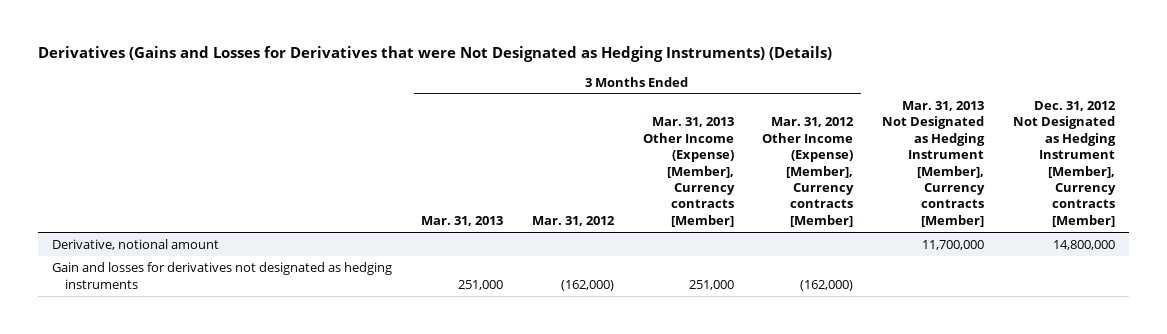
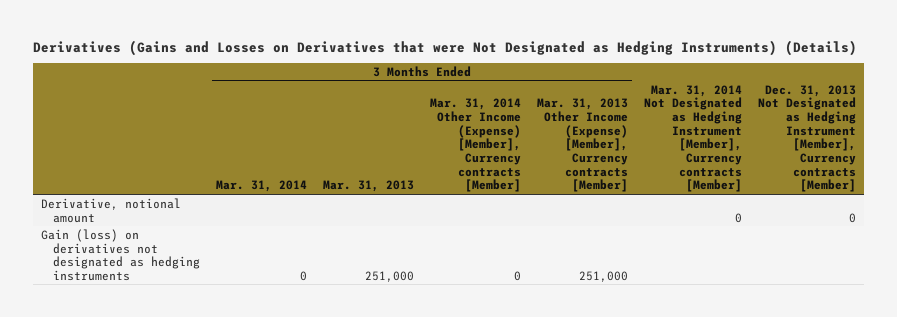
- Derivatives (Gains and Losses for Derivatives that were Not Designated as Hedging Instruments) (Details)
+ Derivatives (Gains and Losses on Derivatives that were Not Designated as Hedging Instruments) (Details)
- | 3 Months Ended Mar. 31, 2013 | 3 Months Ended Mar. 31, 2012 | 3 Months Ended Mar. 31, 2013 Other Income (Expense) [Member], Currency contracts [Member] | 3 Months Ended Mar. 31, 2012 Other Income (Expense) [Member], Currency contracts [Member] | Mar. 31, 2013 Not Designated as Hedging Instrument [Member], Currency contracts [Member] | Dec. 31, 2012 Not Designated as Hedging Instrument [Member], Currency contracts [Member]
+ | 3 Months Ended Mar. 31, 2014 | 3 Months Ended Mar. 31, 2013 | 3 Months Ended Mar. 31, 2014 Other Income (Expense) [Member], Currency contracts [Member] | 3 Months Ended Mar. 31, 2013 Other Income (Expense) [Member], Currency contracts [Member] | Mar. 31, 2014 Not Designated as Hedging Instrument [Member], Currency contracts [Member] | Dec. 31, 2013 Not Designated as Hedging Instrument [Member], Currency contracts [Member]
- Gain and losses for derivatives not designated as hedging instruments | 251,000 | (162,000) | 251,000 | (162,000) | |
+ Gain (loss) on derivatives not designated as hedging instruments | 0 | 251,000 | 0 | 251,000 | |

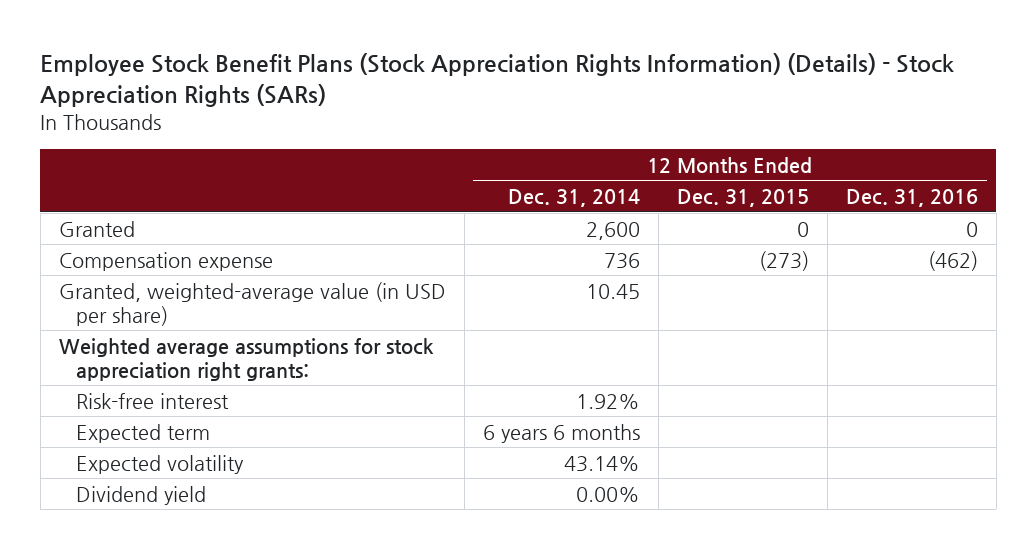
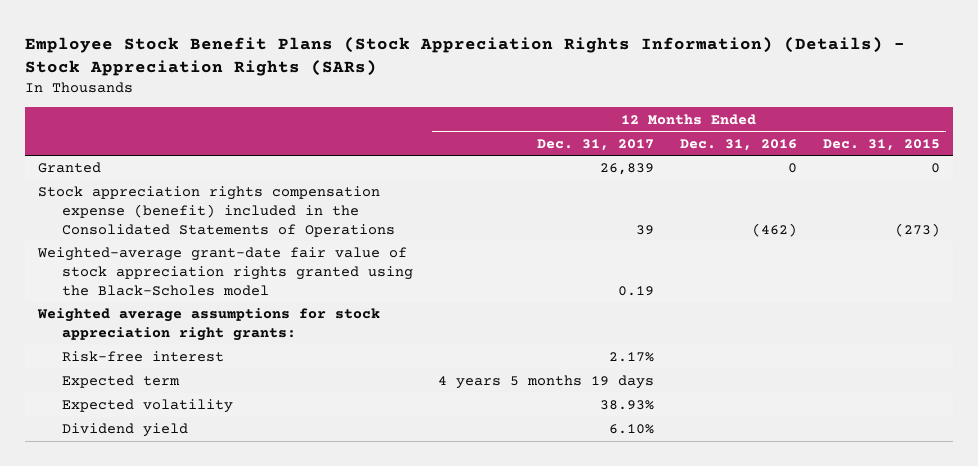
- | 12 Months Ended Dec. 31, 2014 | 12 Months Ended Dec. 31, 2015 | 12 Months Ended Dec. 31, 2016
+ | 12 Months Ended Dec. 31, 2017 | 12 Months Ended Dec. 31, 2016 | 12 Months Ended Dec. 31, 2015
- Compensation expense | 736 | (273) | (462)
- Granted, weighted-average value (in USD per share) | 10.45 | |
+ Stock appreciation rights compensation expense (benefit) included in the Consolidated Statements of Operations | 39 | (462) | (273)
+ Weighted-average grant-date fair value of stock appreciation rights granted using the Black-Scholes model | 0.19 | |

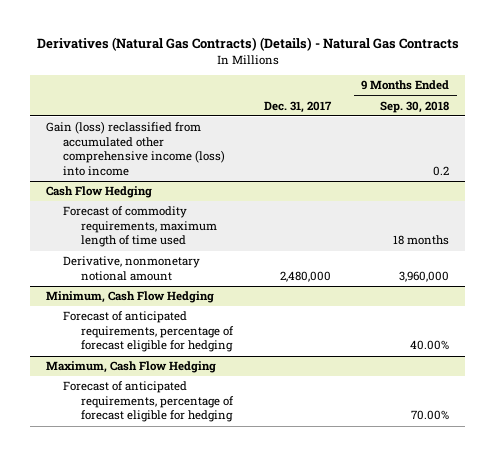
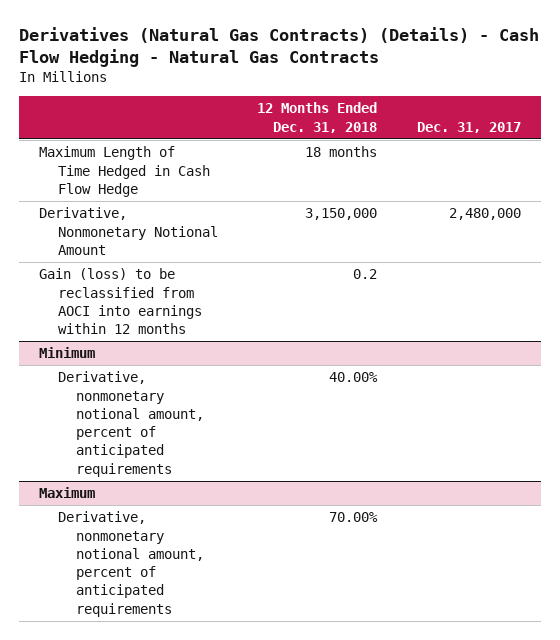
- Derivatives (Natural Gas Contracts) (Details) - Natural Gas Contracts
+ Derivatives (Natural Gas Contracts) (Details) - Cash Flow Hedging - Natural Gas Contracts
- | Dec. 31, 2017 | 9 Months Ended Sep. 30, 2018
+ | 12 Months Ended Dec. 31, 2018 | Dec. 31, 2017
- Gain (loss) reclassified from accumulated other comprehensive income (loss) into income | | 0.2
- Cash Flow Hedging
- Forecast of commodity requirements, maximum length of time used | | 18 months
- Derivative, nonmonetary notional amount | 2,480,000 | 3,960,000
- Minimum, Cash Flow Hedging
- Forecast of anticipated requirements, percentage of forecast eligible for hedging | | 40.00%
- Maximum, Cash Flow Hedging
- Forecast of anticipated requirements, percentage of forecast eligible for hedging | | 70.00%
+ Maximum Length of Time Hedged in Cash Flow Hedge | 18 months |
+ Derivative, Nonmonetary Notional Amount | 3,150,000 | 2,480,000
+ Gain (loss) to be reclassified from AOCI into earnings within 12 months | 0.2 |
+ Minimum
+ Derivative, nonmonetary notional amount, percent of anticipated requirements | 40.00% |
+ Maximum
+ Derivative, nonmonetary notional amount, percent of anticipated requirements | 70.00% |

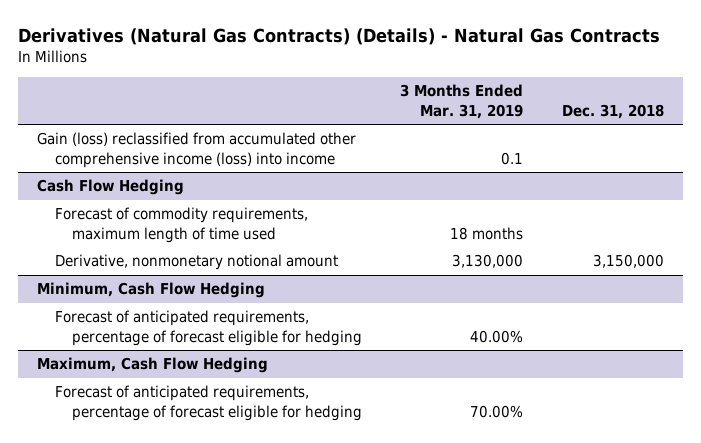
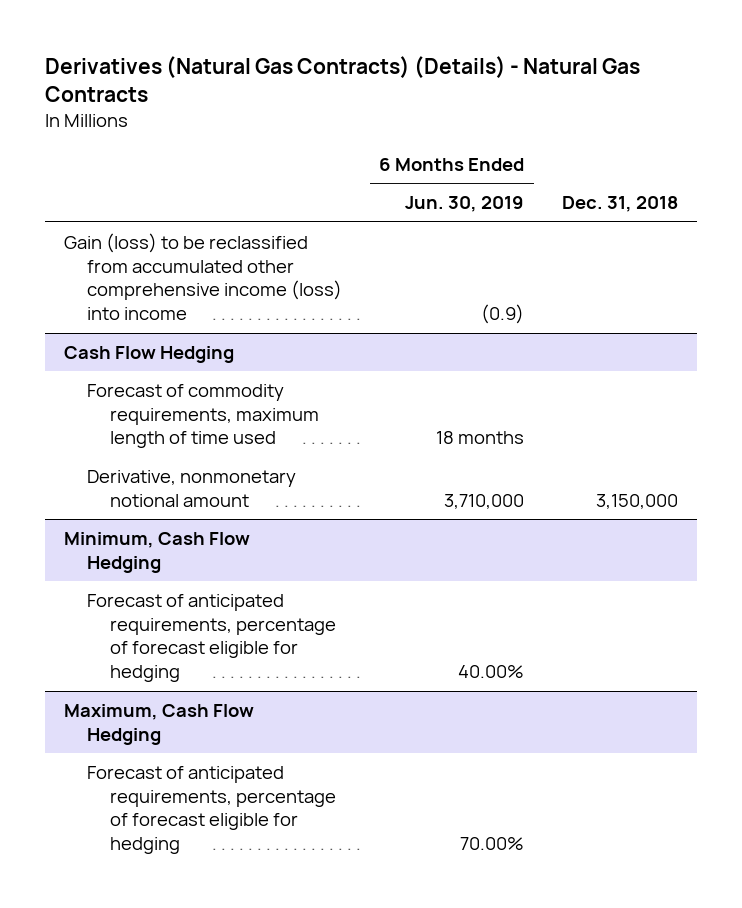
- | 3 Months Ended Mar. 31, 2019 | Dec. 31, 2018
+ | 6 Months Ended Jun. 30, 2019 | Dec. 31, 2018
- Gain (loss) reclassified from accumulated other comprehensive income (loss) into income | 0.1 |
+ Gain (loss) to be reclassified from accumulated other comprehensive income (loss) into income | (0.9) |

